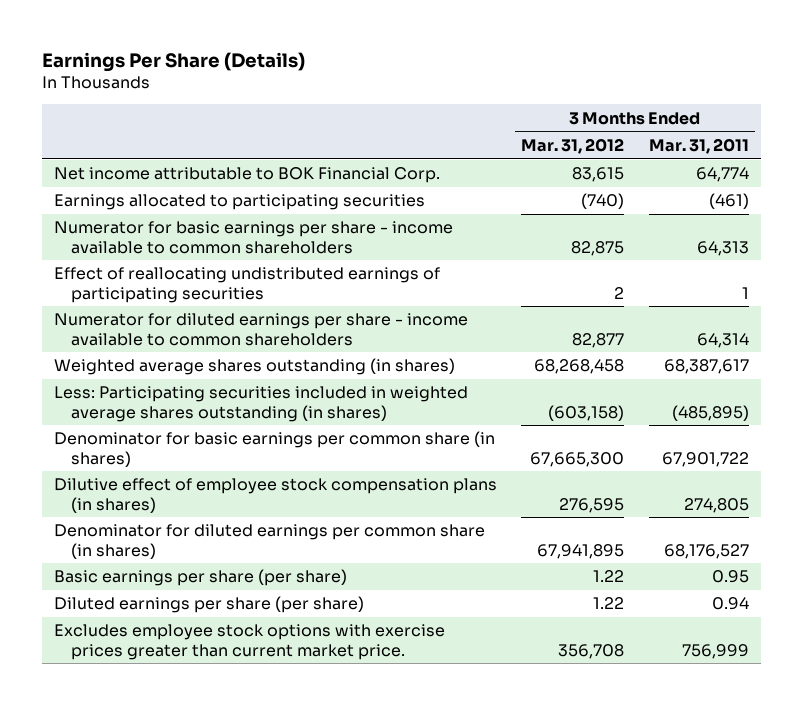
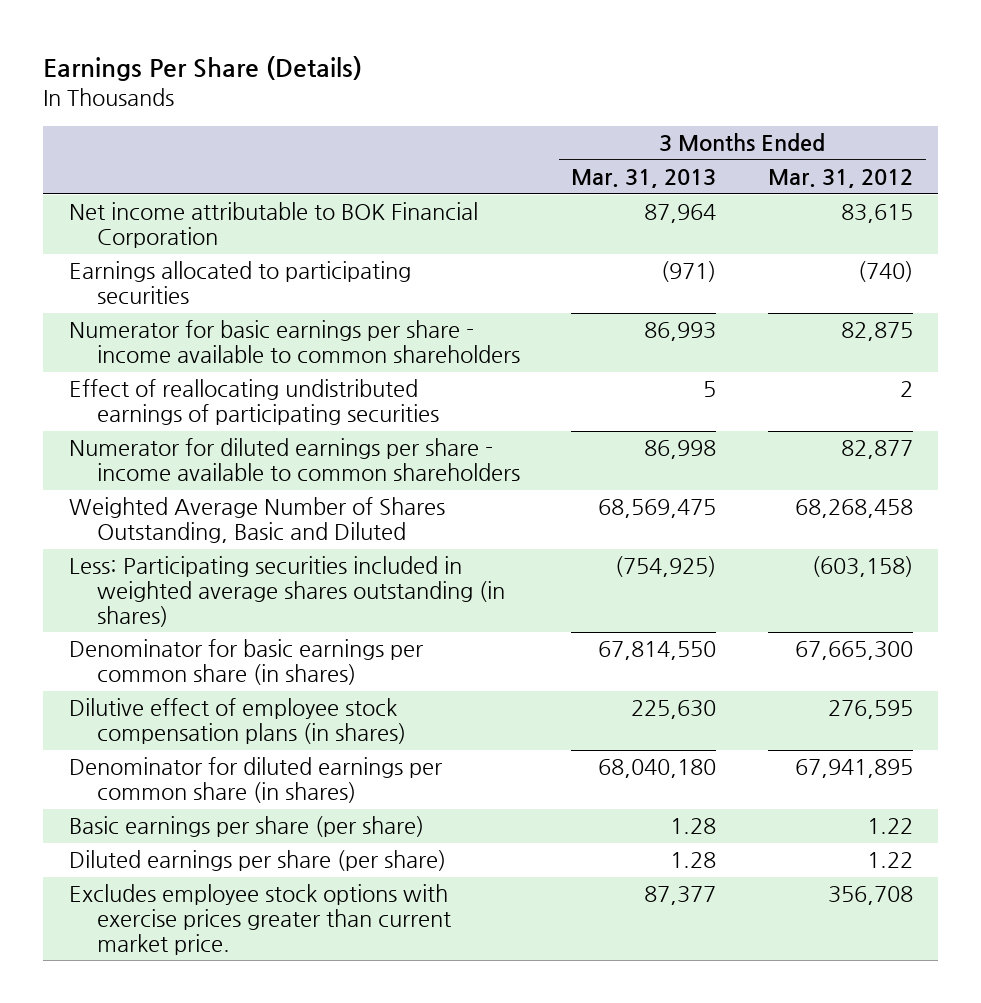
- | 3 Months Ended Mar. 31, 2012 | 3 Months Ended Mar. 31, 2011
+ | 3 Months Ended Mar. 31, 2013 | 3 Months Ended Mar. 31, 2012
- Net income attributable to BOK Financial Corp. | 83,615 | 64,774
+ Net income attributable to BOK Financial Corporation | 87,964 | 83,615
- Weighted average shares outstanding (in shares) | 68,268,458 | 68,387,617
+ Weighted Average Number of Shares Outstanding, Basic and Diluted | 68,569,475 | 68,268,458

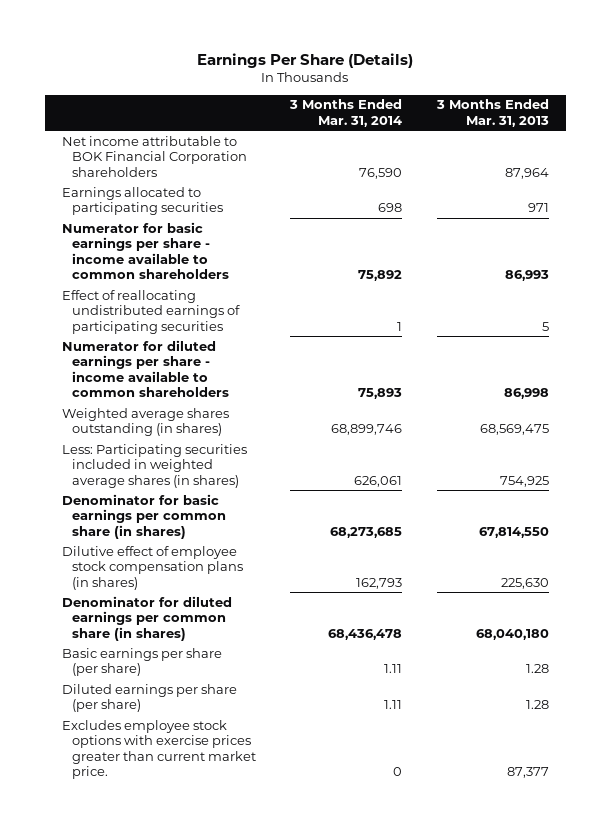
- | 3 Months Ended Mar. 31, 2013 | 3 Months Ended Mar. 31, 2012
+ | 3 Months Ended Mar. 31, 2014 | 3 Months Ended Mar. 31, 2013
- Net income attributable to BOK Financial Corporation | 87,964 | 83,615
- Earnings allocated to participating securities | (971) | (740)
+ Net income attributable to BOK Financial Corporation shareholders | 76,590 | 87,964
+ Earnings allocated to participating securities | 698 | 971
- Weighted Average Number of Shares Outstanding, Basic and Diluted | 68,569,475 | 68,268,458
- Less: Participating securities included in weighted average shares outstanding (in shares) | (754,925) | (603,158)
+ Weighted average shares outstanding (in shares) | 68,899,746 | 68,569,475
+ Less: Participating securities included in weighted average shares (in shares) | 626,061 | 754,925

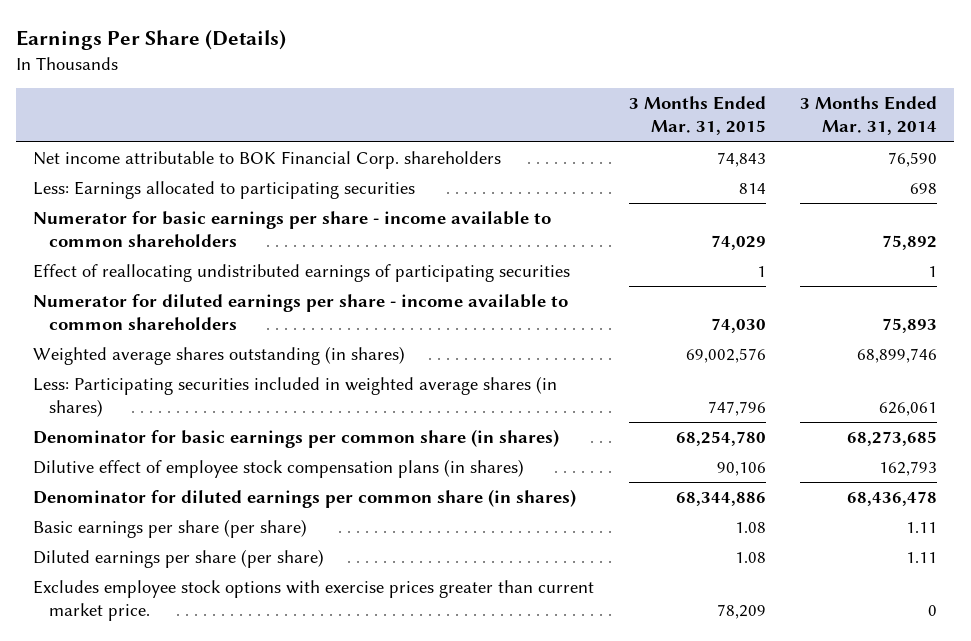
- | 3 Months Ended Mar. 31, 2014 | 3 Months Ended Mar. 31, 2013
+ | 3 Months Ended Mar. 31, 2015 | 3 Months Ended Mar. 31, 2014
- Net income attributable to BOK Financial Corporation shareholders | 76,590 | 87,964
- Earnings allocated to participating securities | 698 | 971
+ Net income attributable to BOK Financial Corp. shareholders | 74,843 | 76,590
+ Less: Earnings allocated to participating securities | 814 | 698

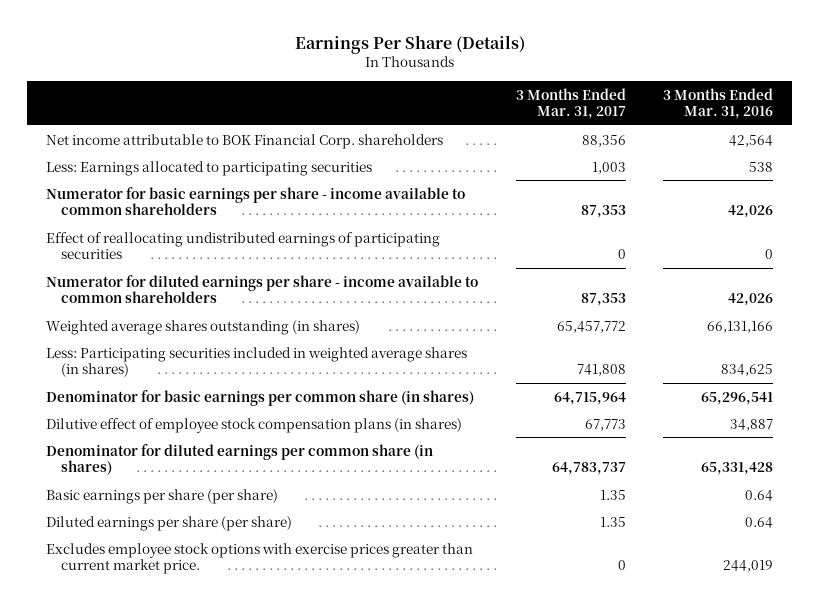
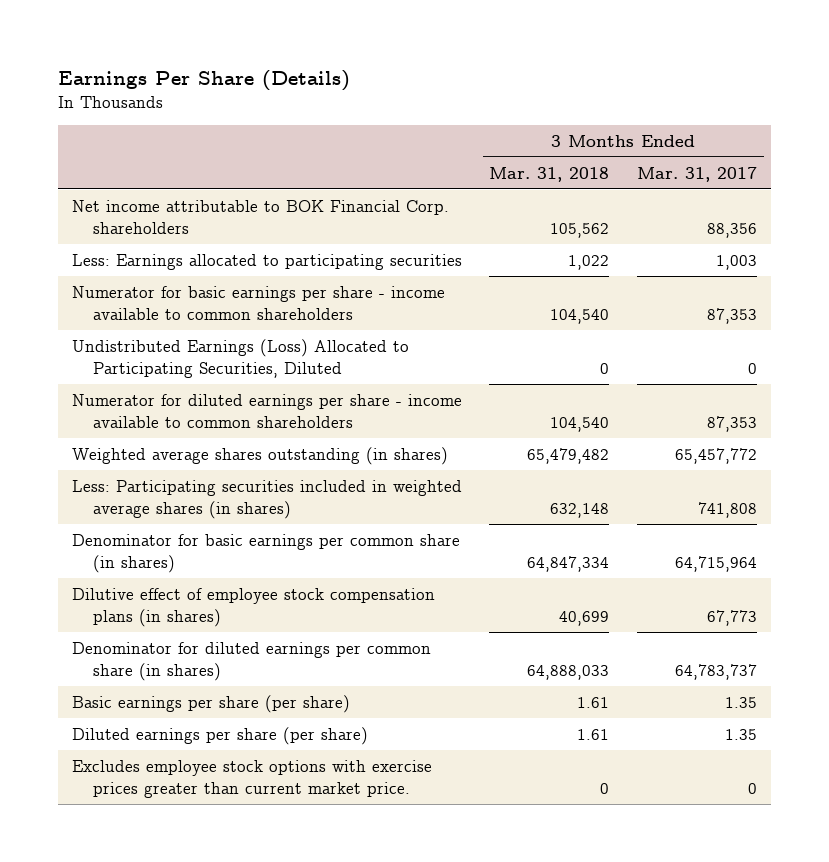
- | 3 Months Ended Mar. 31, 2017 | 3 Months Ended Mar. 31, 2016
+ | 3 Months Ended Mar. 31, 2018 | 3 Months Ended Mar. 31, 2017
- Effect of reallocating undistributed earnings of participating securities | 0 | 0
+ Undistributed Earnings (Loss) Allocated to Participating Securities, Diluted | 0 | 0

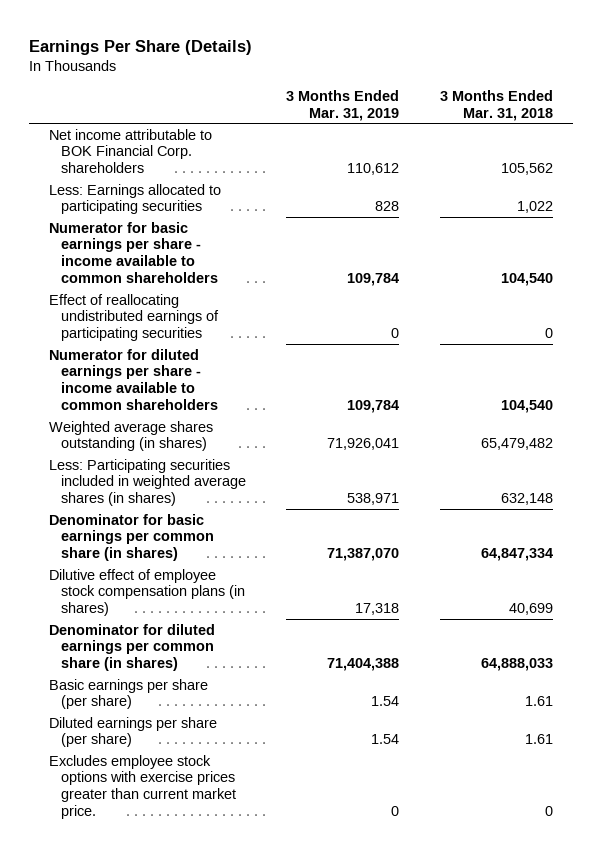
- | 3 Months Ended Mar. 31, 2018 | 3 Months Ended Mar. 31, 2017
+ | 3 Months Ended Mar. 31, 2019 | 3 Months Ended Mar. 31, 2018
- Undistributed Earnings (Loss) Allocated to Participating Securities, Diluted | 0 | 0
+ Effect of reallocating undistributed earnings of participating securities | 0 | 0

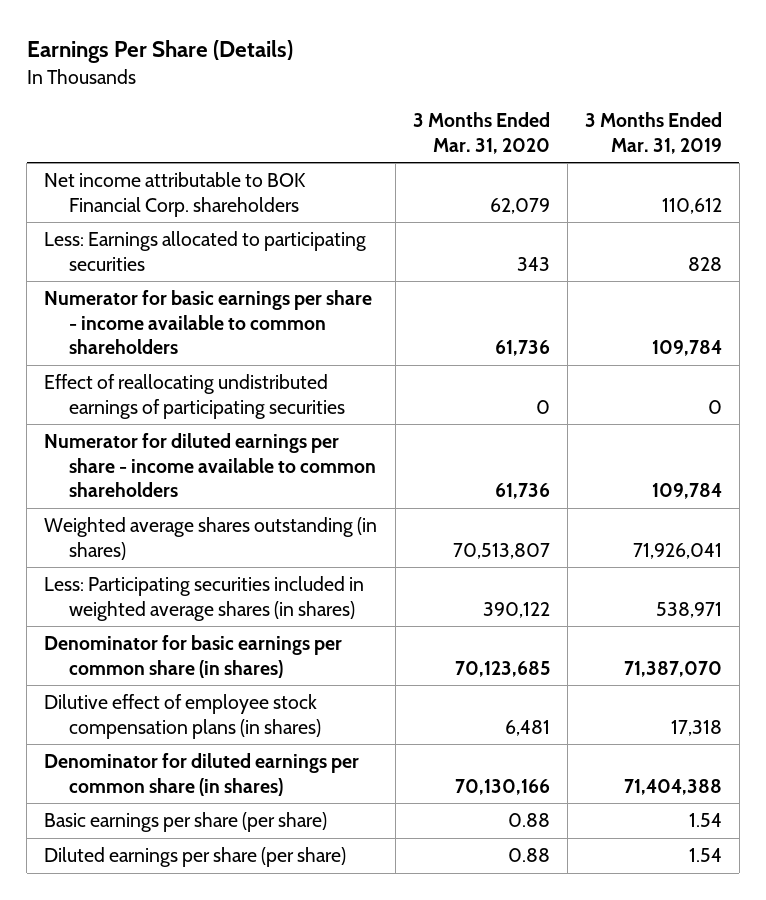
- | 3 Months Ended Mar. 31, 2019 | 3 Months Ended Mar. 31, 2018
+ | 3 Months Ended Mar. 31, 2020 | 3 Months Ended Mar. 31, 2019
- Excludes employee stock options with exercise prices greater than current market price. | 0 | 0

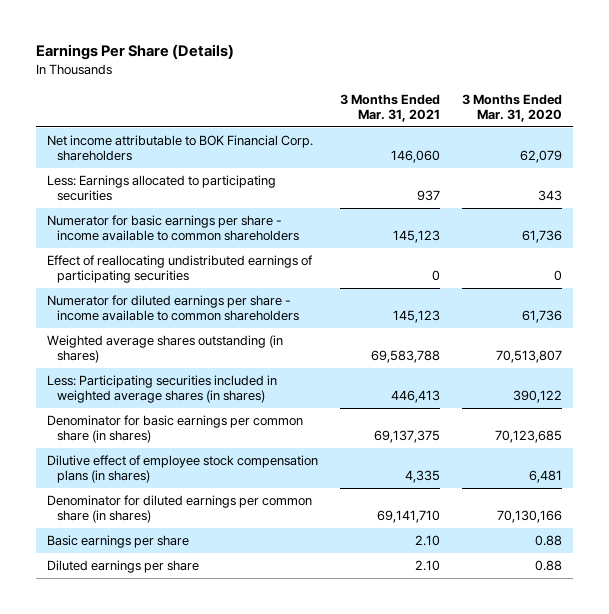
- | 3 Months Ended Mar. 31, 2020 | 3 Months Ended Mar. 31, 2019
+ | 3 Months Ended Mar. 31, 2021 | 3 Months Ended Mar. 31, 2020
- Basic earnings per share (per share) | 0.88 | 1.54
- Diluted earnings per share (per share) | 0.88 | 1.54
+ Basic earnings per share | 2.10 | 0.88
+ Diluted earnings per share | 2.10 | 0.88

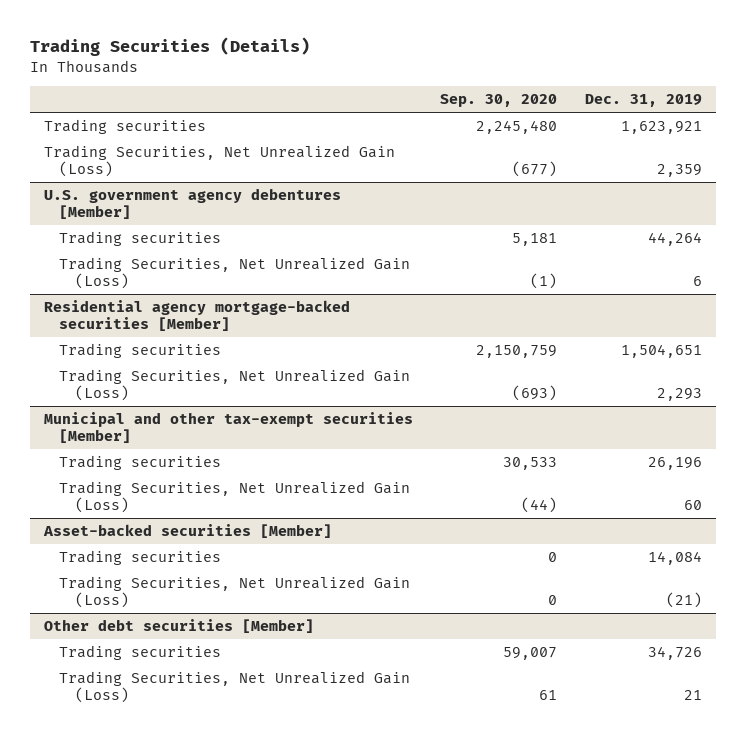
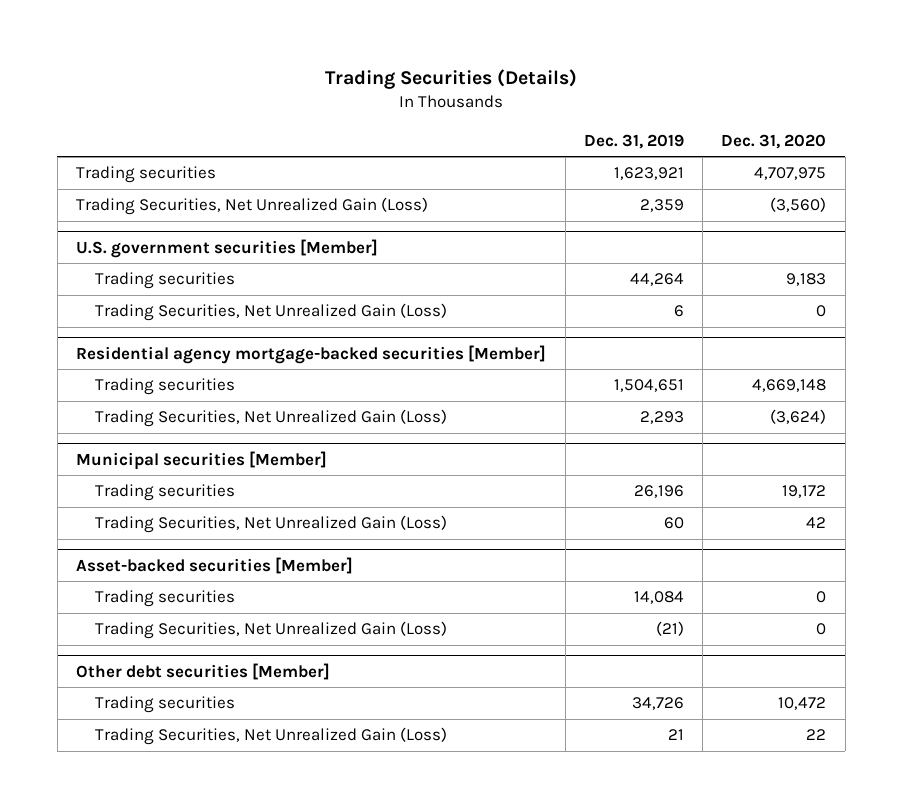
- | Sep. 30, 2020 | Dec. 31, 2019
+ | Dec. 31, 2019 | Dec. 31, 2020
- U.S. government agency debentures [Member]
+ U.S. government securities [Member]
- Municipal and other tax-exempt securities [Member]
+ Municipal securities [Member]

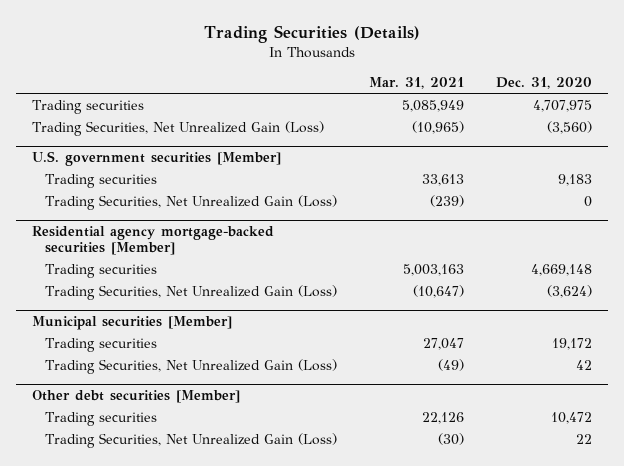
- | Dec. 31, 2019 | Dec. 31, 2020
+ | Mar. 31, 2021 | Dec. 31, 2020
- Asset-backed securities [Member]
- Trading securities | 14,084 | 0
- Trading Securities, Net Unrealized Gain (Loss) | (21) | 0

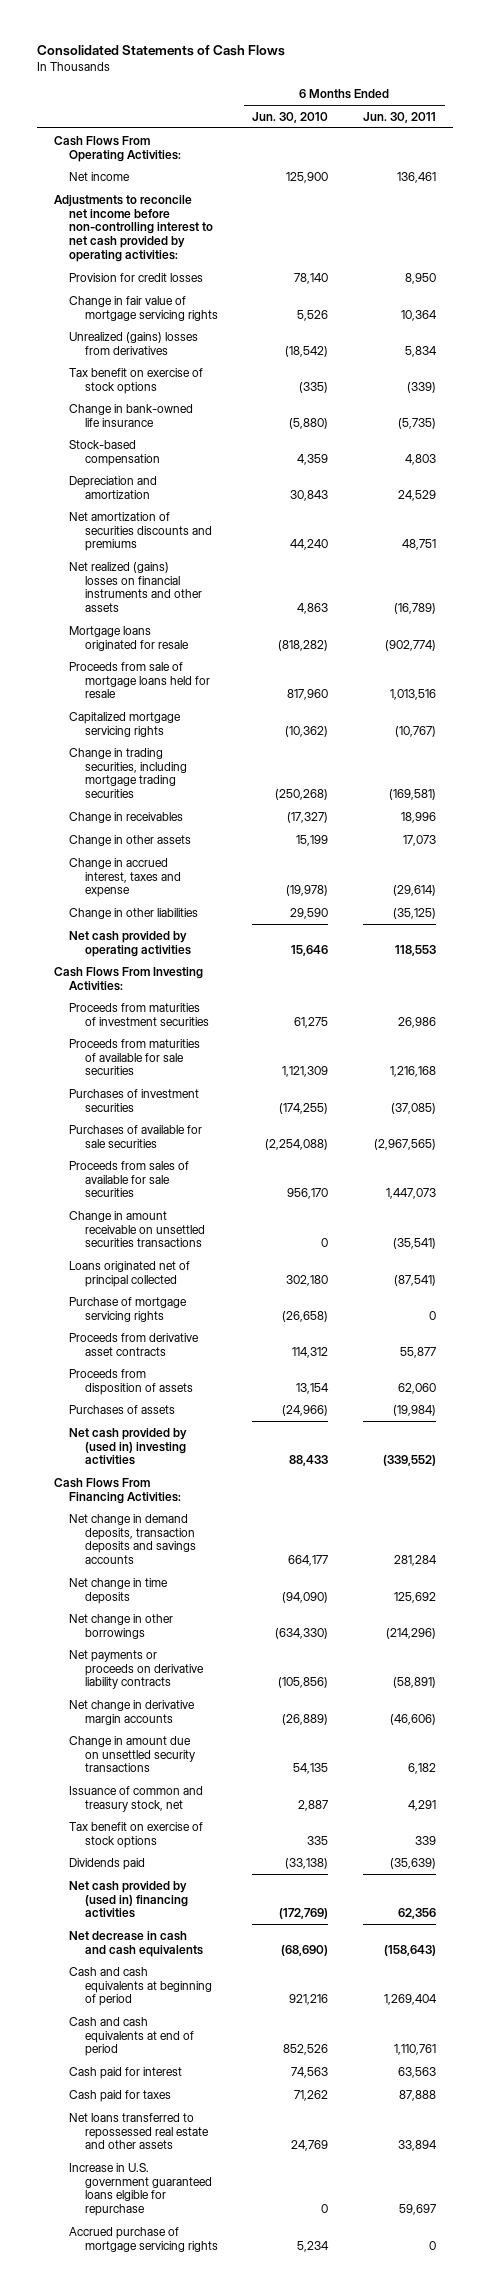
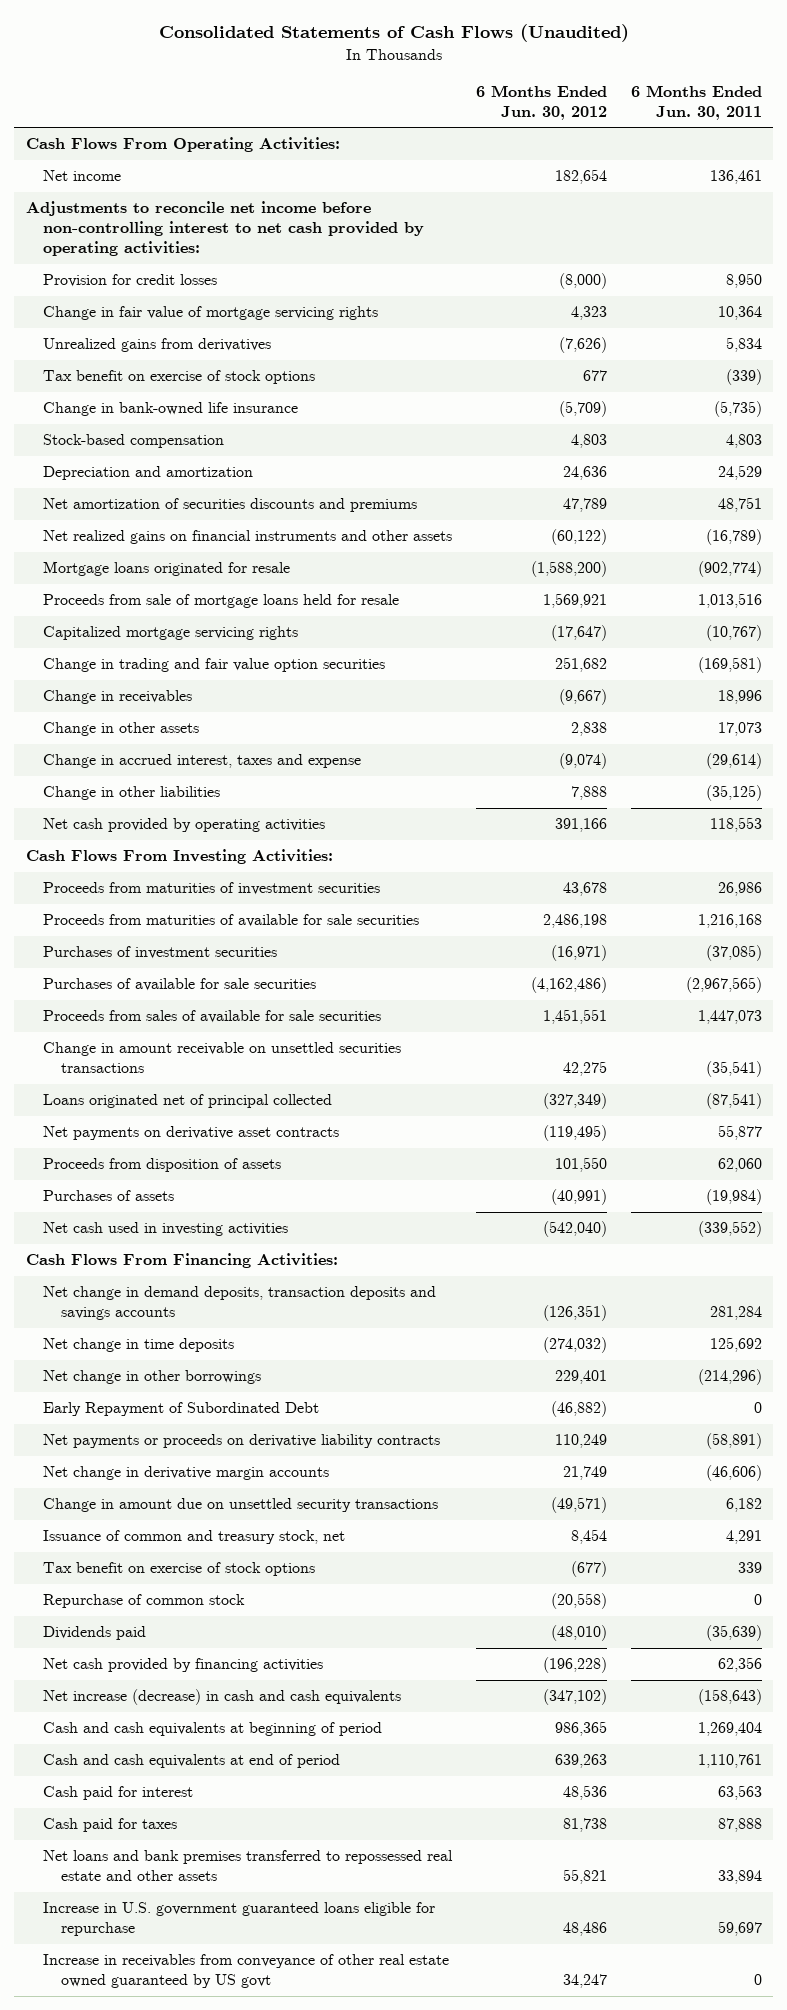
- Consolidated Statements of Cash Flows
+ Consolidated Statements of Cash Flows (Unaudited)
- | 6 Months Ended Jun. 30, 2010 | 6 Months Ended Jun. 30, 2011
+ | 6 Months Ended Jun. 30, 2012 | 6 Months Ended Jun. 30, 2011
- Unrealized (gains) losses from derivatives | (18,542) | 5,834
+ Unrealized gains from derivatives | (7,626) | 5,834
- Net realized (gains) losses on financial instruments and other assets | 4,863 | (16,789)
+ Net realized gains on financial instruments and other assets | (60,122) | (16,789)
- Change in trading securities, including mortgage trading securities | (250,268) | (169,581)
+ Change in trading and fair value option securities | 251,682 | (169,581)
- Purchase of mortgage servicing rights | (26,658) | 0
- Proceeds from derivative asset contracts | 114,312 | 55,877
+ Net payments on derivative asset contracts | (119,495) | 55,877
- Net cash provided by (used in) investing activities | 88,433 | (339,552)
+ Net cash used in investing activities | (542,040) | (339,552)
+ Early Repayment of Subordinated Debt | (46,882) | 0
+ Repurchase of common stock | (20,558) | 0
- Net cash provided by (used in) financing activities | (172,769) | 62,356
- Net decrease in cash and cash equivalents | (68,690) | (158,643)
+ Net cash provided by financing activities | (196,228) | 62,356
+ Net increase (decrease) in cash and cash equivalents | (347,102) | (158,643)
- Net loans transferred to repossessed real estate and other assets | 24,769 | 33,894
- Increase in U.S. government guaranteed loans elgible for repurchase | 0 | 59,697
- Accrued purchase of mortgage servicing rights | 5,234 | 0
+ Net loans and bank premises transferred to repossessed real estate and other assets | 55,821 | 33,894
+ Increase in U.S. government guaranteed loans eligible for repurchase | 48,486 | 59,697
+ Increase in receivables from conveyance of other real estate owned guaranteed by US govt | 34,247 | 0

